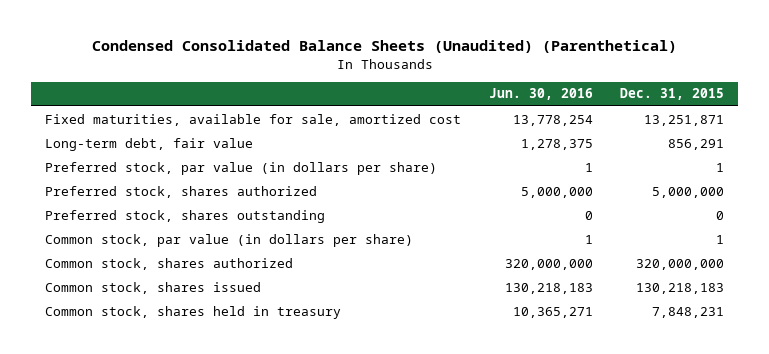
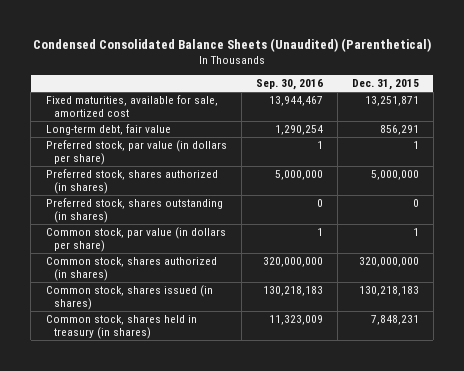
- | Jun. 30, 2016 | Dec. 31, 2015
+ | Sep. 30, 2016 | Dec. 31, 2015
- Preferred stock, shares authorized | 5,000,000 | 5,000,000
- Preferred stock, shares outstanding | 0 | 0
+ Preferred stock, shares authorized (in shares) | 5,000,000 | 5,000,000
+ Preferred stock, shares outstanding (in shares) | 0 | 0
- Common stock, shares authorized | 320,000,000 | 320,000,000
- Common stock, shares issued | 130,218,183 | 130,218,183
- Common stock, shares held in treasury | 10,365,271 | 7,848,231
+ Common stock, shares authorized (in shares) | 320,000,000 | 320,000,000
+ Common stock, shares issued (in shares) | 130,218,183 | 130,218,183
+ Common stock, shares held in treasury (in shares) | 11,323,009 | 7,848,231

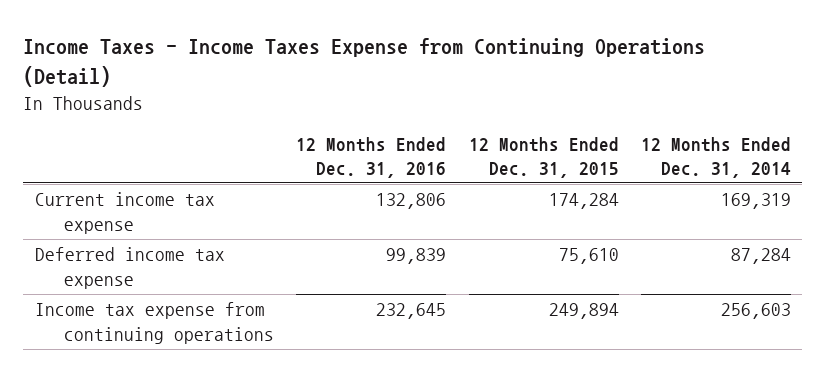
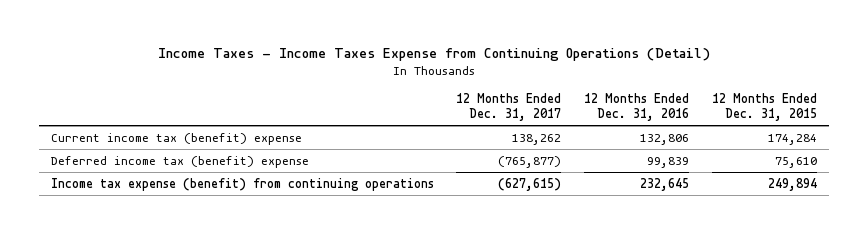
- | 12 Months Ended Dec. 31, 2016 | 12 Months Ended Dec. 31, 2015 | 12 Months Ended Dec. 31, 2014
+ | 12 Months Ended Dec. 31, 2017 | 12 Months Ended Dec. 31, 2016 | 12 Months Ended Dec. 31, 2015
- Current income tax expense | 132,806 | 174,284 | 169,319
- Deferred income tax expense | 99,839 | 75,610 | 87,284
- Income tax expense from continuing operations | 232,645 | 249,894 | 256,603
+ Current income tax (benefit) expense | 138,262 | 132,806 | 174,284
+ Deferred income tax (benefit) expense | (765,877) | 99,839 | 75,610
+ Income tax expense (benefit) from continuing operations | (627,615) | 232,645 | 249,894

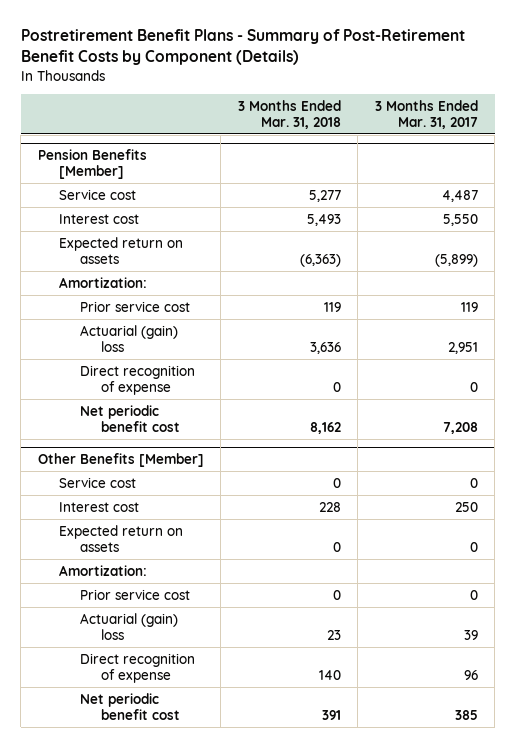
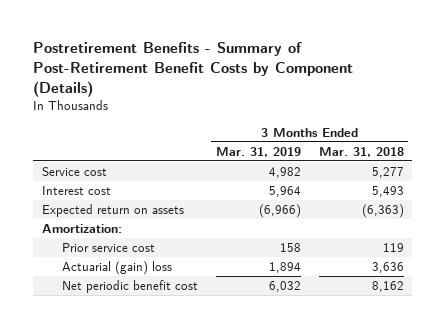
- Postretirement Benefit Plans - Summary of Post-Retirement Benefit Costs by Component (Details)
+ Postretirement Benefits - Summary of Post-Retirement Benefit Costs by Component (Details)
- | 3 Months Ended Mar. 31, 2018 | 3 Months Ended Mar. 31, 2017
+ | 3 Months Ended Mar. 31, 2019 | 3 Months Ended Mar. 31, 2018
- Pension Benefits [Member]
- Direct recognition of expense | 0 | 0
- Other Benefits [Member]
- Service cost | 0 | 0
- Interest cost | 228 | 250
- Expected return on assets | 0 | 0
- Amortization:
- Prior service cost | 0 | 0
- Actuarial (gain) loss | 23 | 39
- Direct recognition of expense | 140 | 96
- Net periodic benefit cost | 391 | 385

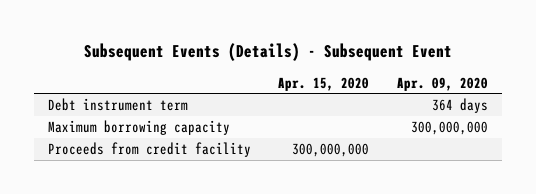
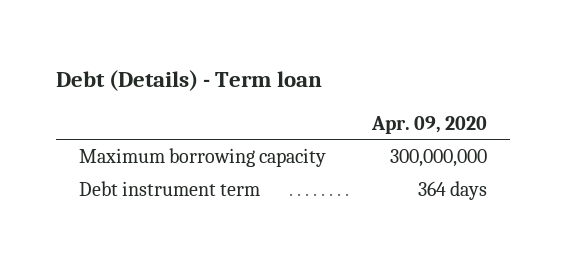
- Subsequent Events (Details) - Subsequent Event
+ Debt (Details) - Term loan
- | Apr. 15, 2020 | Apr. 09, 2020
+ | Apr. 09, 2020
- Proceeds from credit facility | 300,000,000 |
moved down: Debt instrument term | 364 days

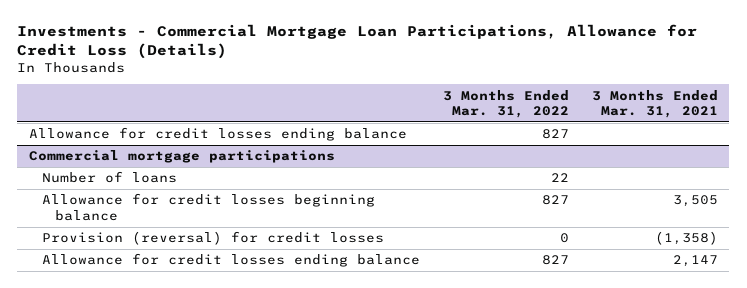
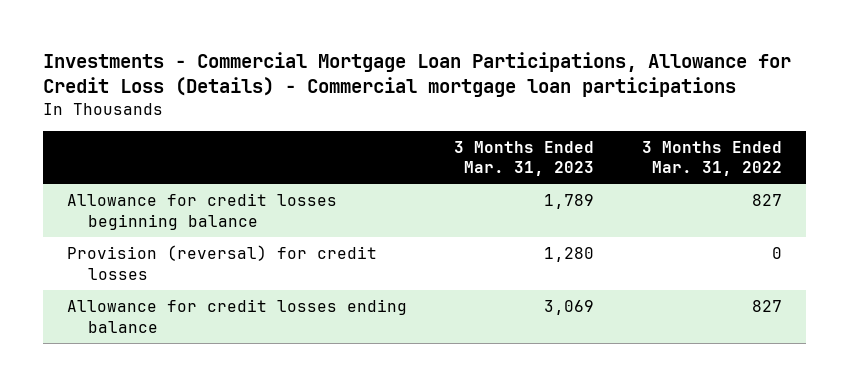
- Investments - Commercial Mortgage Loan Participations, Allowance for Credit Loss (Details)
+ Investments - Commercial Mortgage Loan Participations, Allowance for Credit Loss (Details) - Commercial mortgage loan participations
- | 3 Months Ended Mar. 31, 2022 | 3 Months Ended Mar. 31, 2021
+ | 3 Months Ended Mar. 31, 2023 | 3 Months Ended Mar. 31, 2022
- Allowance for credit losses ending balance | 827 |
- Commercial mortgage participations
- Number of loans | 22 |

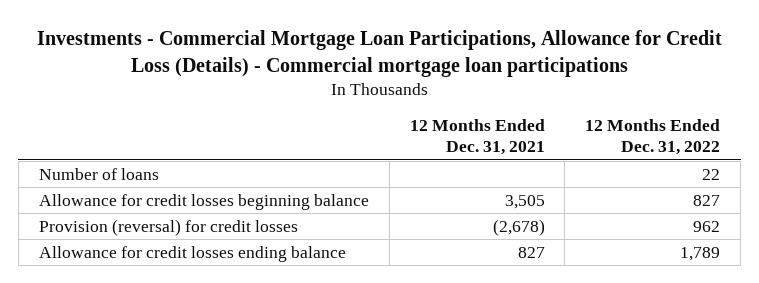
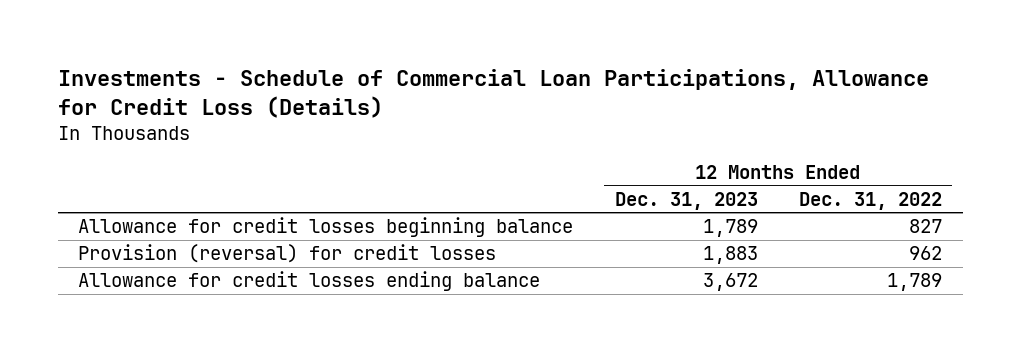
- Investments - Commercial Mortgage Loan Participations, Allowance for Credit Loss (Details) - Commercial mortgage loan participations
+ Investments - Schedule of Commercial Loan Participations, Allowance for Credit Loss (Details)
- | 12 Months Ended Dec. 31, 2021 | 12 Months Ended Dec. 31, 2022
+ | 12 Months Ended Dec. 31, 2023 | 12 Months Ended Dec. 31, 2022
- Number of loans | | 22

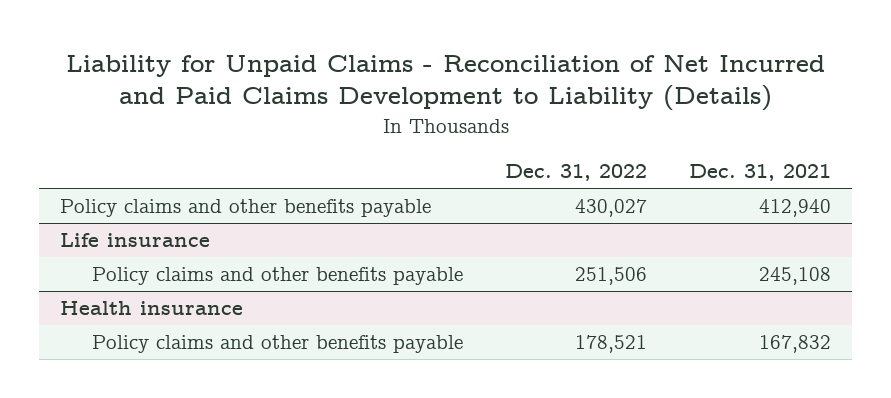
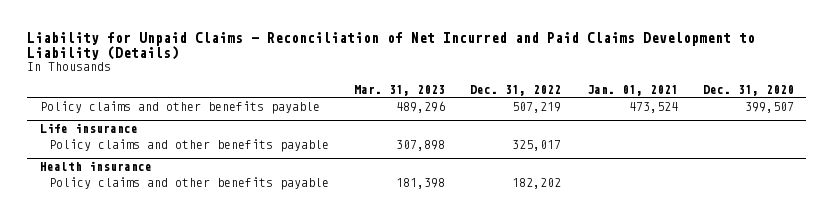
- | Dec. 31, 2022 | Dec. 31, 2021
+ | Mar. 31, 2023 | Dec. 31, 2022 | Jan. 01, 2021 | Dec. 31, 2020
- Policy claims and other benefits payable | 430,027 | 412,940
+ Policy claims and other benefits payable | 489,296 | 507,219 | 473,524 | 399,507
@ Life insurance
- Policy claims and other benefits payable | 251,506 | 245,108
+ Policy claims and other benefits payable | 307,898 | 325,017 | |
@ Health insurance
- Policy claims and other benefits payable | 178,521 | 167,832
+ Policy claims and other benefits payable | 181,398 | 182,202 | |

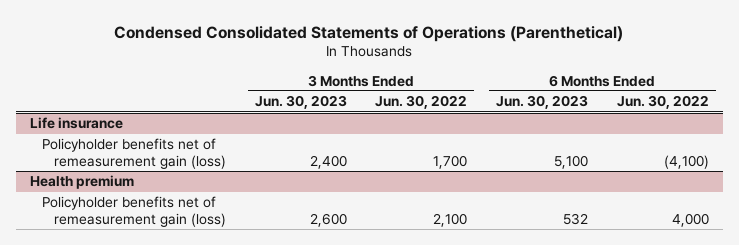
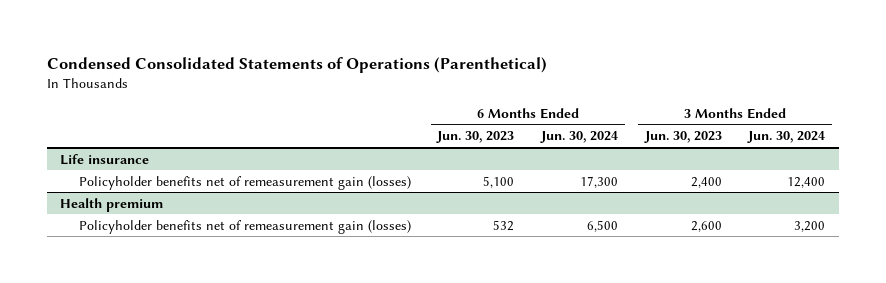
- | 3 Months Ended Jun. 30, 2023 | 3 Months Ended Jun. 30, 2022 | 6 Months Ended Jun. 30, 2023 | 6 Months Ended Jun. 30, 2022
+ | 6 Months Ended Jun. 30, 2023 | 6 Months Ended Jun. 30, 2024 | 3 Months Ended Jun. 30, 2023 | 3 Months Ended Jun. 30, 2024
@ Life insurance
- Policyholder benefits net of remeasurement gain (loss) | 2,400 | 1,700 | 5,100 | (4,100)
+ Policyholder benefits net of remeasurement gain (losses) | 5,100 | 17,300 | 2,400 | 12,400
@ Health premium
- Policyholder benefits net of remeasurement gain (loss) | 2,600 | 2,100 | 532 | 4,000
+ Policyholder benefits net of remeasurement gain (losses) | 532 | 6,500 | 2,600 | 3,200

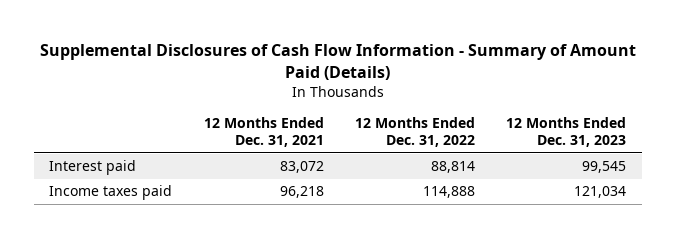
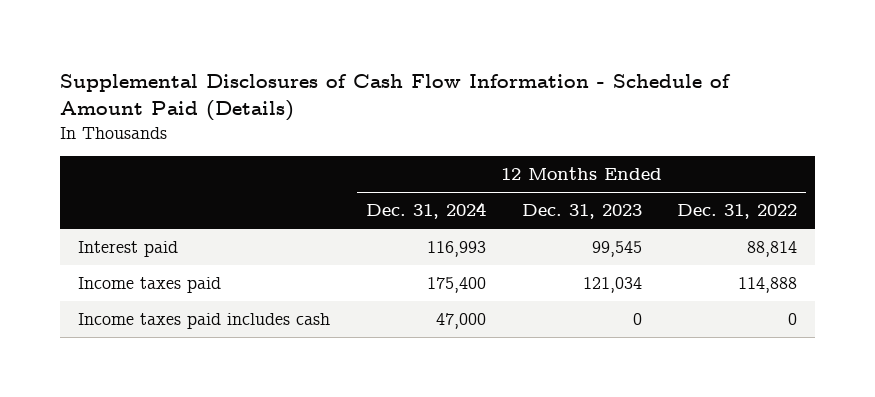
- Supplemental Disclosures of Cash Flow Information - Summary of Amount Paid (Details)
+ Supplemental Disclosures of Cash Flow Information - Schedule of Amount Paid (Details)
- | 12 Months Ended Dec. 31, 2021 | 12 Months Ended Dec. 31, 2022 | 12 Months Ended Dec. 31, 2023
+ | 12 Months Ended Dec. 31, 2024 | 12 Months Ended Dec. 31, 2023 | 12 Months Ended Dec. 31, 2022
+ Income taxes paid includes cash | 47,000 | 0 | 0

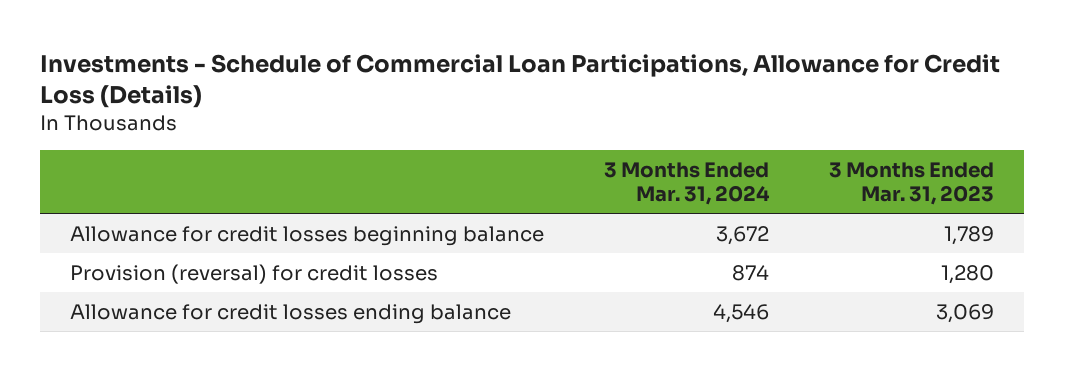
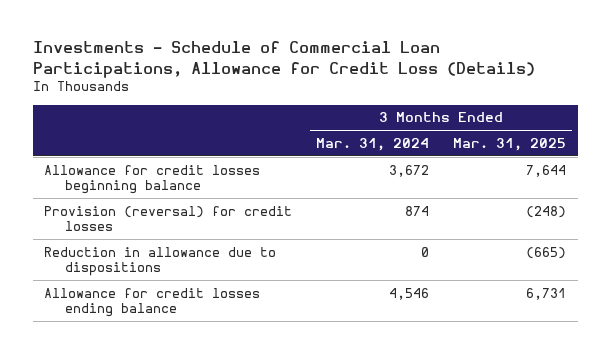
- | 3 Months Ended Mar. 31, 2024 | 3 Months Ended Mar. 31, 2023
+ | 3 Months Ended Mar. 31, 2024 | 3 Months Ended Mar. 31, 2025
+ Reduction in allowance due to dispositions | 0 | (665)

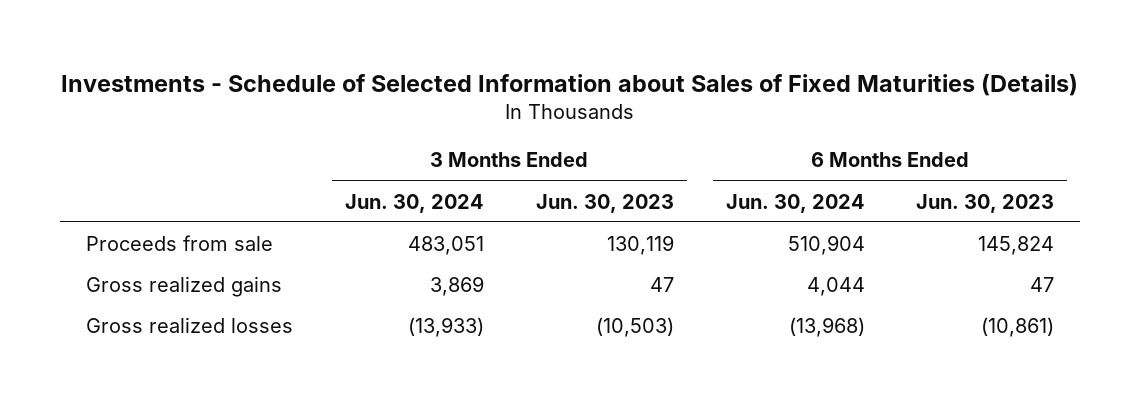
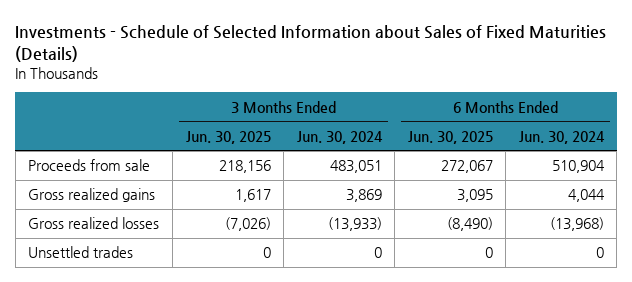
- | 3 Months Ended Jun. 30, 2024 | 3 Months Ended Jun. 30, 2023 | 6 Months Ended Jun. 30, 2024 | 6 Months Ended Jun. 30, 2023
+ | 3 Months Ended Jun. 30, 2025 | 3 Months Ended Jun. 30, 2024 | 6 Months Ended Jun. 30, 2025 | 6 Months Ended Jun. 30, 2024
+ Unsettled trades | 0 | 0 | 0 | 0

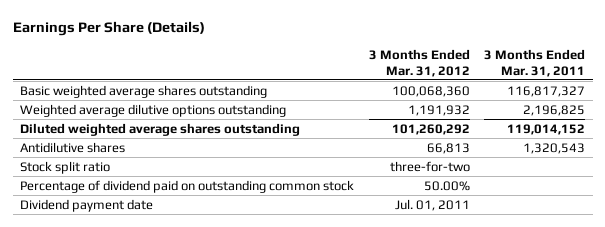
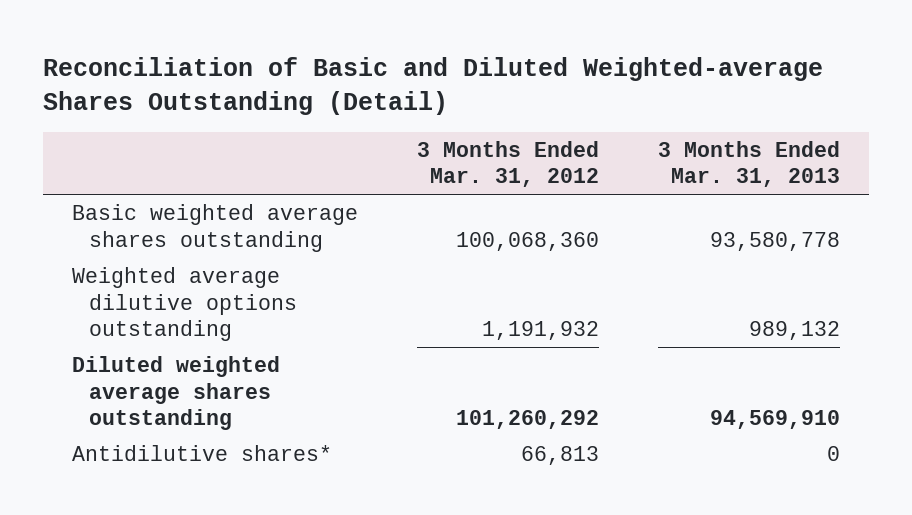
- Earnings Per Share (Details)
+ Reconciliation of Basic and Diluted Weighted-average Shares Outstanding (Detail)
- | 3 Months Ended Mar. 31, 2012 | 3 Months Ended Mar. 31, 2011
+ | 3 Months Ended Mar. 31, 2012 | 3 Months Ended Mar. 31, 2013
- Antidilutive shares | 66,813 | 1,320,543
- Stock split ratio | three-for-two |
- Percentage of dividend paid on outstanding common stock | 50.00% |
- Dividend payment date | Jul. 01, 2011 |
+ Antidilutive shares* | 66,813 | 0

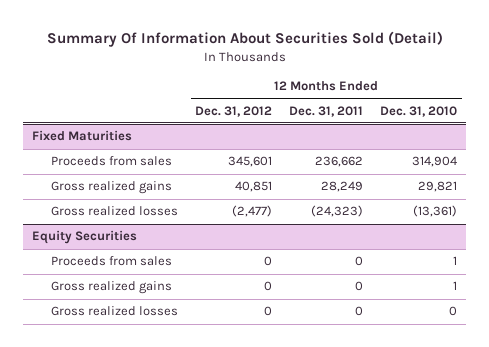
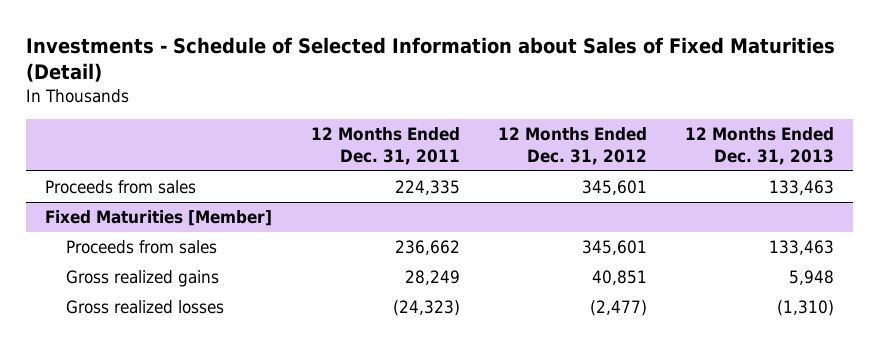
- Summary Of Information About Securities Sold (Detail)
+ Investments - Schedule of Selected Information about Sales of Fixed Maturities (Detail)
- | 12 Months Ended Dec. 31, 2012 | 12 Months Ended Dec. 31, 2011 | 12 Months Ended Dec. 31, 2010
+ | 12 Months Ended Dec. 31, 2011 | 12 Months Ended Dec. 31, 2012 | 12 Months Ended Dec. 31, 2013
- Fixed Maturities
+ Proceeds from sales | 224,335 | 345,601 | 133,463
+ Fixed Maturities [Member]
- Equity Securities
- Proceeds from sales | 0 | 0 | 1
- Gross realized gains | 0 | 0 | 1
- Gross realized losses | 0 | 0 | 0

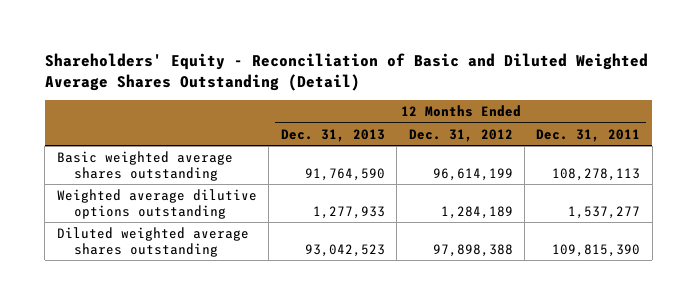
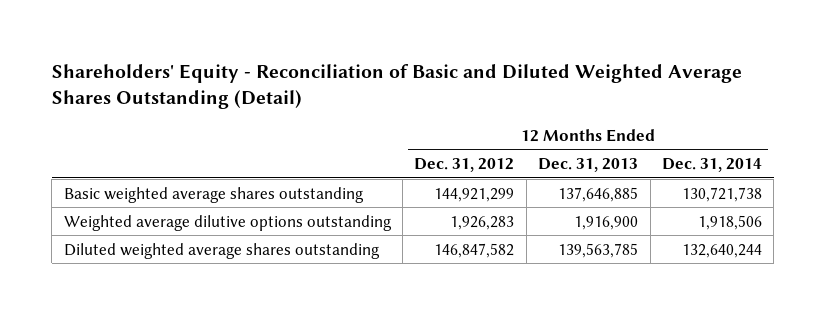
- | 12 Months Ended Dec. 31, 2013 | 12 Months Ended Dec. 31, 2012 | 12 Months Ended Dec. 31, 2011
+ | 12 Months Ended Dec. 31, 2012 | 12 Months Ended Dec. 31, 2013 | 12 Months Ended Dec. 31, 2014
- Basic weighted average shares outstanding | 91,764,590 | 96,614,199 | 108,278,113
- Weighted average dilutive options outstanding | 1,277,933 | 1,284,189 | 1,537,277
- Diluted weighted average shares outstanding | 93,042,523 | 97,898,388 | 109,815,390
+ Basic weighted average shares outstanding | 144,921,299 | 137,646,885 | 130,721,738
+ Weighted average dilutive options outstanding | 1,926,283 | 1,916,900 | 1,918,506
+ Diluted weighted average shares outstanding | 146,847,582 | 139,563,785 | 132,640,244

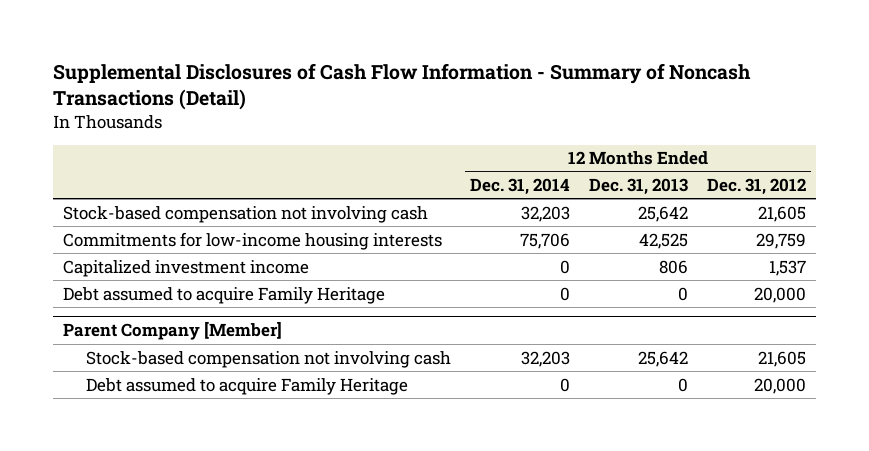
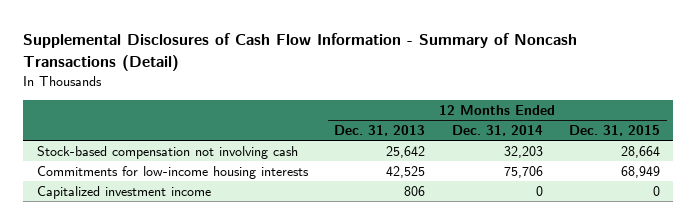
- | 12 Months Ended Dec. 31, 2014 | 12 Months Ended Dec. 31, 2013 | 12 Months Ended Dec. 31, 2012
+ | 12 Months Ended Dec. 31, 2013 | 12 Months Ended Dec. 31, 2014 | 12 Months Ended Dec. 31, 2015
- Debt assumed to acquire Family Heritage | 0 | 0 | 20,000
- Parent Company [Member]
- Stock-based compensation not involving cash | 32,203 | 25,642 | 21,605
- Debt assumed to acquire Family Heritage | 0 | 0 | 20,000

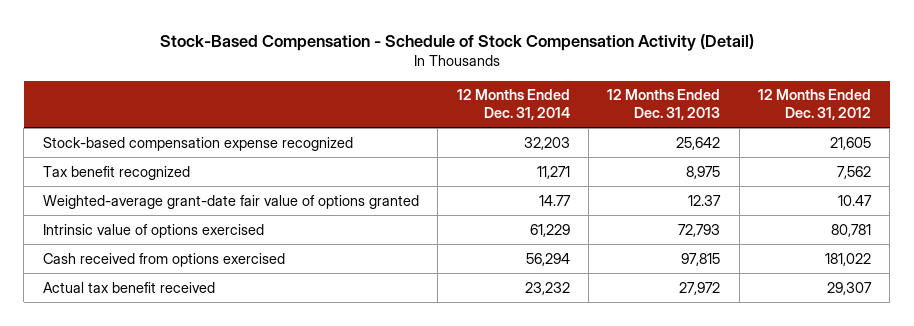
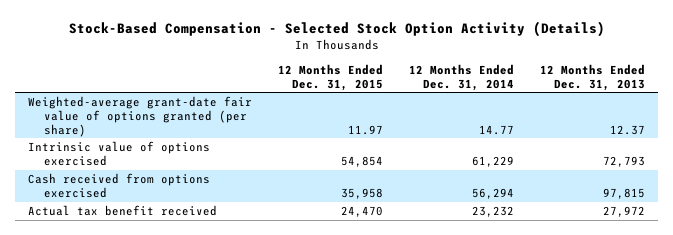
- Stock-Based Compensation - Schedule of Stock Compensation Activity (Detail)
+ Stock-Based Compensation - Selected Stock Option Activity (Details)
- | 12 Months Ended Dec. 31, 2014 | 12 Months Ended Dec. 31, 2013 | 12 Months Ended Dec. 31, 2012
+ | 12 Months Ended Dec. 31, 2015 | 12 Months Ended Dec. 31, 2014 | 12 Months Ended Dec. 31, 2013
- Stock-based compensation expense recognized | 32,203 | 25,642 | 21,605
- Tax benefit recognized | 11,271 | 8,975 | 7,562
- Weighted-average grant-date fair value of options granted | 14.77 | 12.37 | 10.47
+ Weighted-average grant-date fair value of options granted (per share) | 11.97 | 14.77 | 12.37

